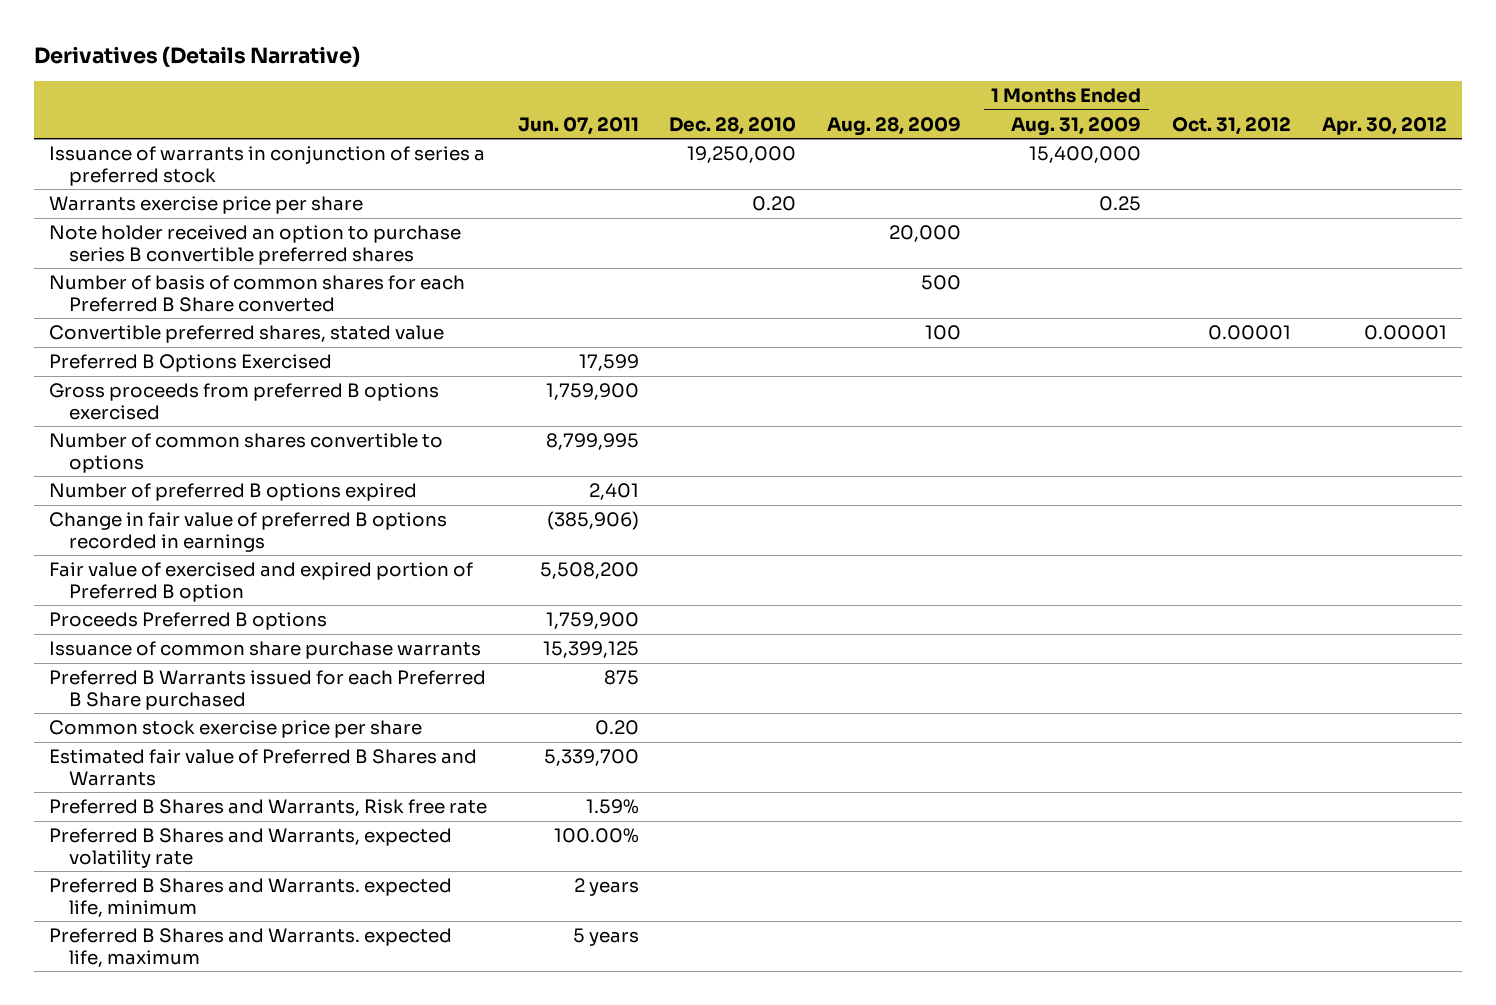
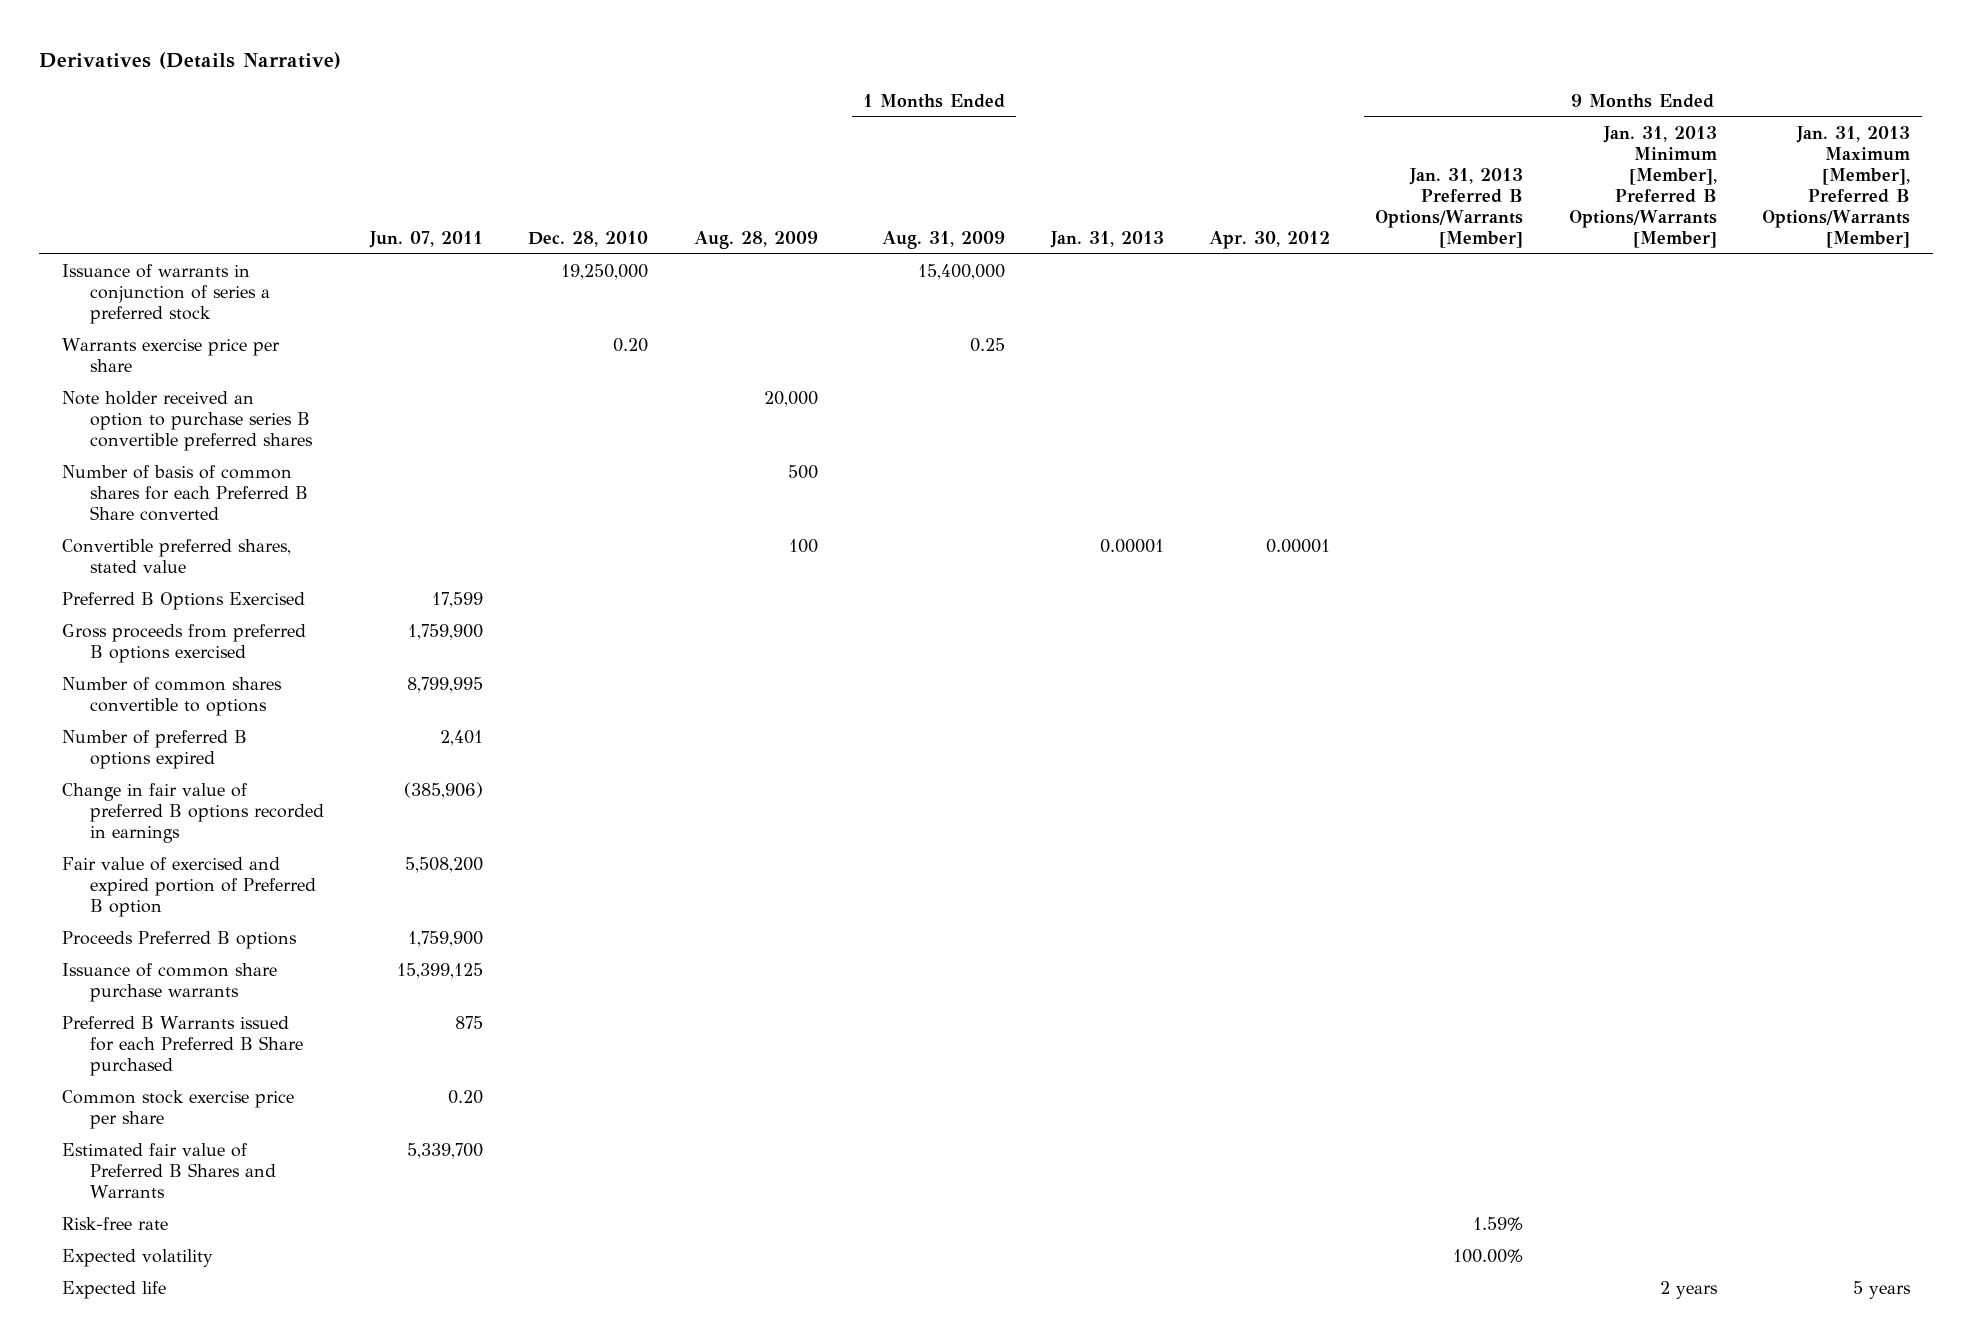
- | Jun. 07, 2011 | Dec. 28, 2010 | Aug. 28, 2009 | 1 Months Ended Aug. 31, 2009 | Oct. 31, 2012 | Apr. 30, 2012
+ | Jun. 07, 2011 | Dec. 28, 2010 | Aug. 28, 2009 | 1 Months Ended Aug. 31, 2009 | Jan. 31, 2013 | Apr. 30, 2012 | 9 Months Ended Jan. 31, 2013 Preferred B Options/Warrants [Member] | 9 Months Ended Jan. 31, 2013 Minimum [Member], Preferred B Options/Warrants [Member] | 9 Months Ended Jan. 31, 2013 Maximum [Member], Preferred B Options/Warrants [Member]
- Preferred B Shares and Warrants, Risk free rate | 1.59% | | | | |
- Preferred B Shares and Warrants, expected volatility rate | 100.00% | | | | |
- Preferred B Shares and Warrants. expected life, minimum | 2 years | | | | |
- Preferred B Shares and Warrants. expected life, maximum | 5 years | | | | |
+ Risk-free rate | | | | | | | 1.59% | |
+ Expected volatility | | | | | | | 100.00% | |
+ Expected life | | | | | | | | 2 years | 5 years

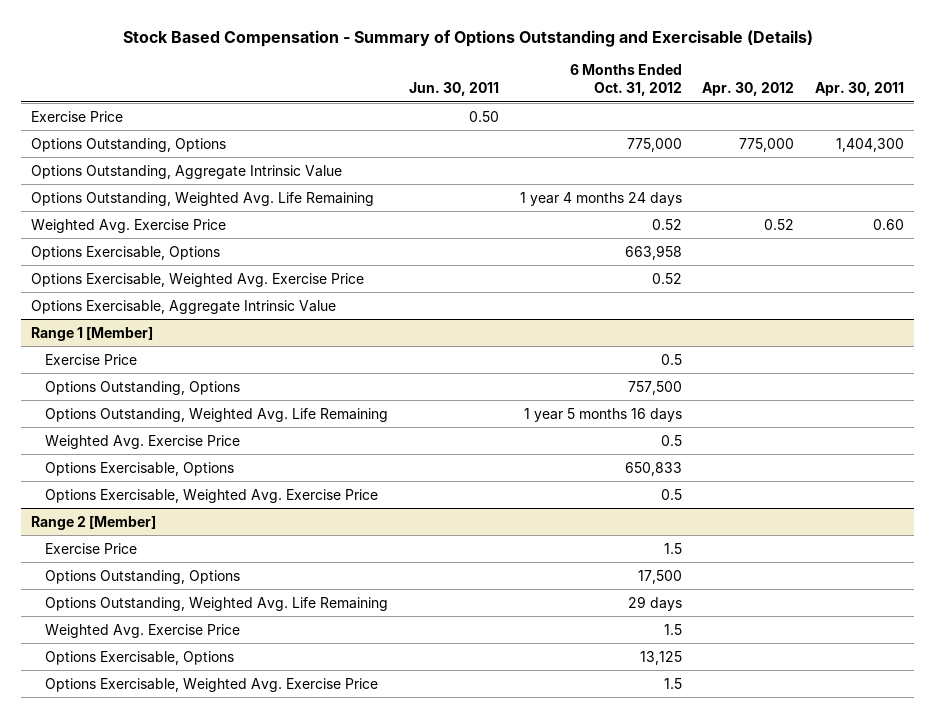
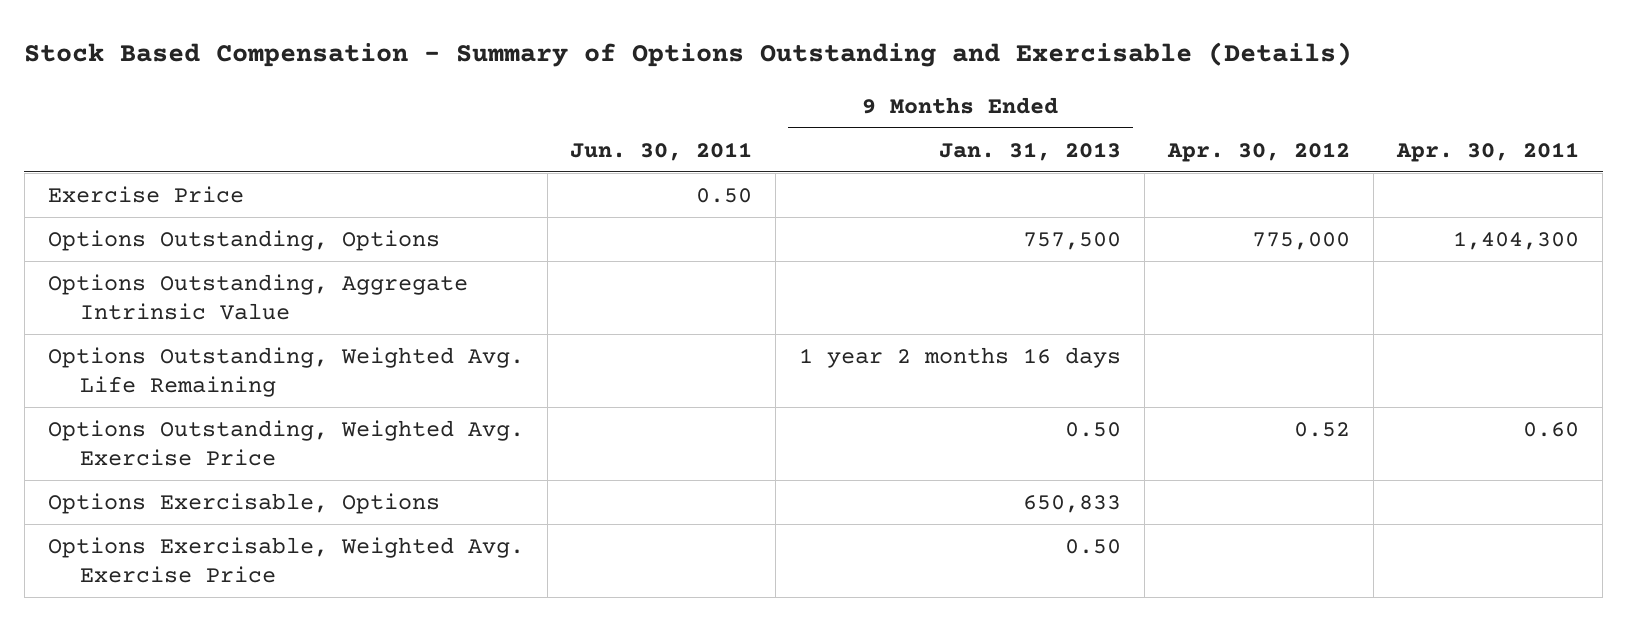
- | Jun. 30, 2011 | 6 Months Ended Oct. 31, 2012 | Apr. 30, 2012 | Apr. 30, 2011
+ | Jun. 30, 2011 | 9 Months Ended Jan. 31, 2013 | Apr. 30, 2012 | Apr. 30, 2011
- Weighted Avg. Exercise Price | | 0.52 | 0.52 | 0.60
+ Options Outstanding, Weighted Avg. Exercise Price | | 0.50 | 0.52 | 0.60
- Options Exercisable, Aggregate Intrinsic Value
- Range 1 [Member]
- Exercise Price | | 0.5 | |
- Options Outstanding, Options | | 757,500 | |
- Options Outstanding, Weighted Avg. Life Remaining | | 1 year 5 months 16 days | |
- Weighted Avg. Exercise Price | | 0.5 | |
- Options Exercisable, Options | | 650,833 | |
- Options Exercisable, Weighted Avg. Exercise Price | | 0.5 | |
- Range 2 [Member]
- Exercise Price | | 1.5 | |
- Options Outstanding, Options | | 17,500 | |
- Options Outstanding, Weighted Avg. Life Remaining | | 29 days | |
- Weighted Avg. Exercise Price | | 1.5 | |
- Options Exercisable, Options | | 13,125 | |
- Options Exercisable, Weighted Avg. Exercise Price | | 1.5 | |

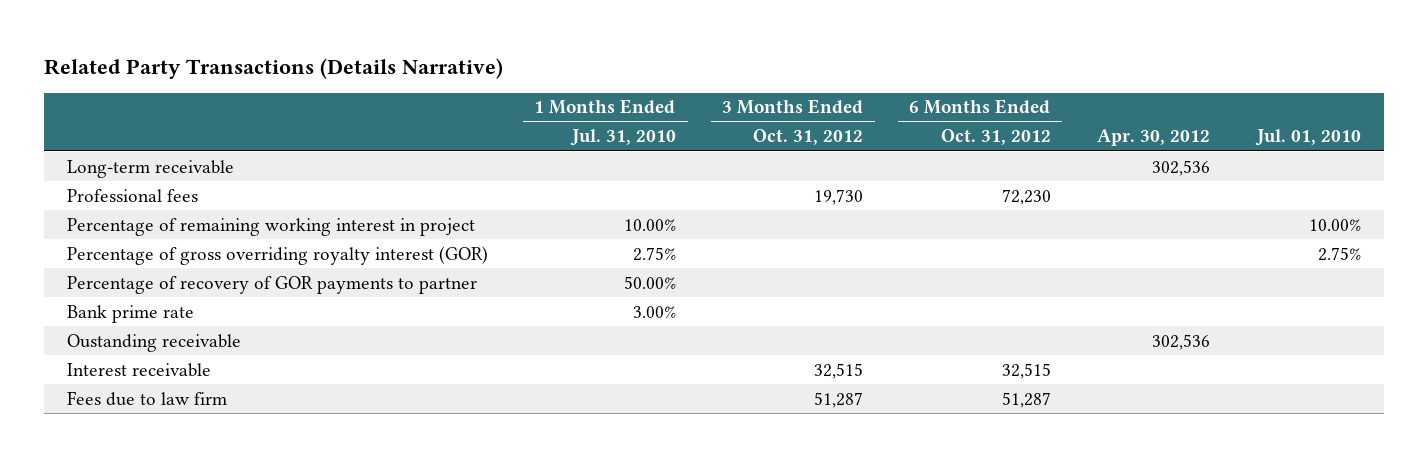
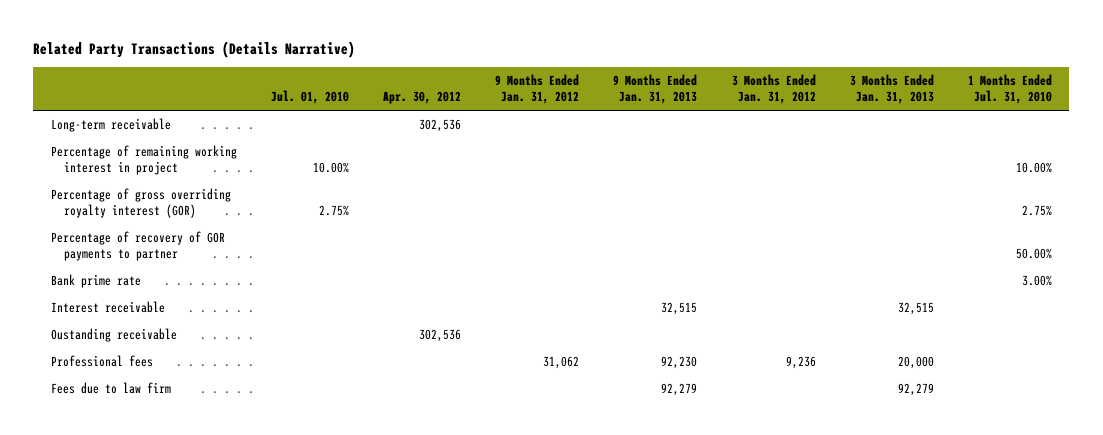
- | 1 Months Ended Jul. 31, 2010 | 3 Months Ended Oct. 31, 2012 | 6 Months Ended Oct. 31, 2012 | Apr. 30, 2012 | Jul. 01, 2010
+ | Jul. 01, 2010 | Apr. 30, 2012 | 9 Months Ended Jan. 31, 2012 | 9 Months Ended Jan. 31, 2013 | 3 Months Ended Jan. 31, 2012 | 3 Months Ended Jan. 31, 2013 | 1 Months Ended Jul. 31, 2010
moved down: Oustanding receivable | | 302,536 | | | | |
moved down: Professional fees | | | 31,062 | 92,230 | 9,236 | 20,000 |

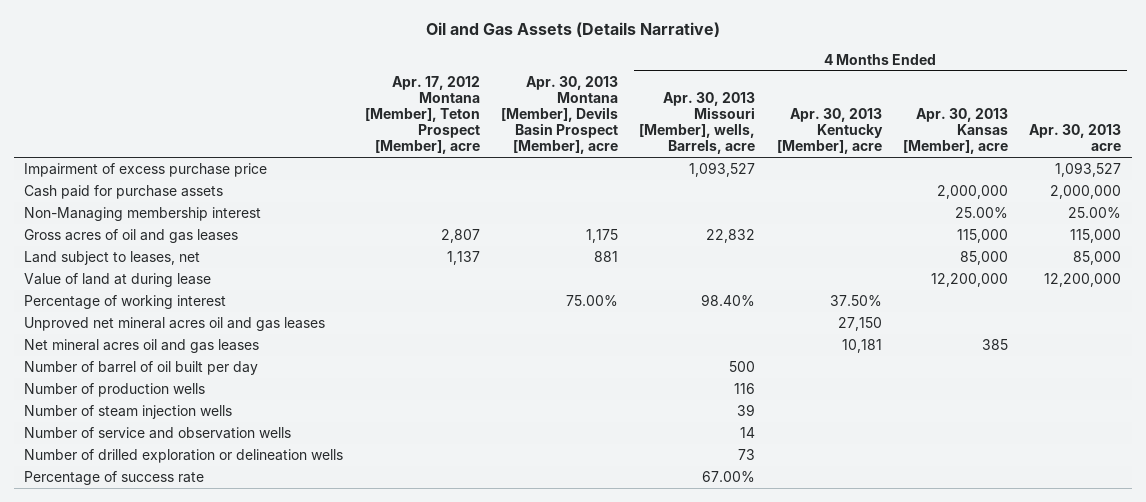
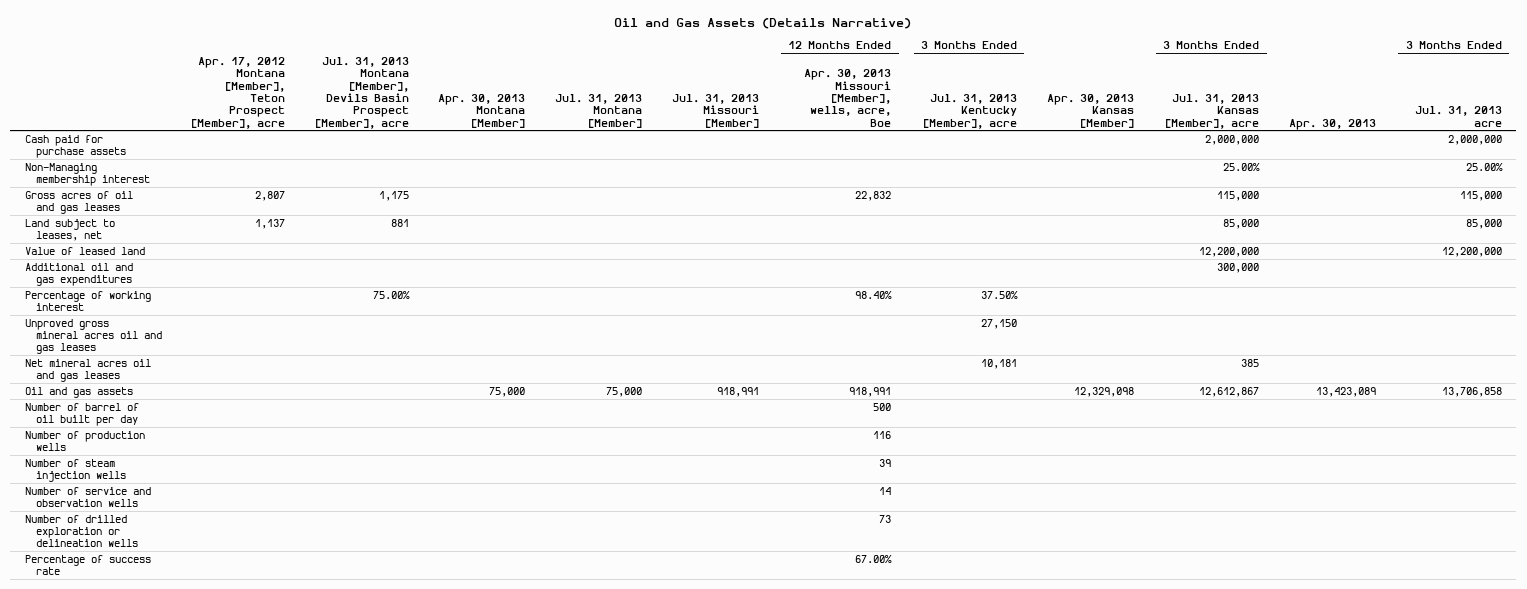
- | Apr. 17, 2012 Montana [Member], Teton Prospect [Member], acre | Apr. 30, 2013 Montana [Member], Devils Basin Prospect [Member], acre | 4 Months Ended Apr. 30, 2013 Missouri [Member], wells, Barrels, acre | 4 Months Ended Apr. 30, 2013 Kentucky [Member], acre | 4 Months Ended Apr. 30, 2013 Kansas [Member], acre | 4 Months Ended Apr. 30, 2013 acre
+ | Apr. 17, 2012 Montana [Member], Teton Prospect [Member], acre | Jul. 31, 2013 Montana [Member], Devils Basin Prospect [Member], acre | Apr. 30, 2013 Montana [Member] | Jul. 31, 2013 Montana [Member] | Jul. 31, 2013 Missouri [Member] | 12 Months Ended Apr. 30, 2013 Missouri [Member], wells, acre, Boe | 3 Months Ended Jul. 31, 2013 Kentucky [Member], acre | Apr. 30, 2013 Kansas [Member] | 3 Months Ended Jul. 31, 2013 Kansas [Member], acre | Apr. 30, 2013 | 3 Months Ended Jul. 31, 2013 acre
- Impairment of excess purchase price | | | 1,093,527 | | | 1,093,527
- Value of land at during lease | | | | | 12,200,000 | 12,200,000
+ Value of leased land | | | | | | | | | 12,200,000 | | 12,200,000
+ Additional oil and gas expenditures | | | | | | | | | 300,000 | |
- Unproved net mineral acres oil and gas leases | | | | 27,150 | |
+ Unproved gross mineral acres oil and gas leases | | | | | | | 27,150 | | | |
+ Oil and gas assets | | | 75,000 | 75,000 | 918,991 | 918,991 | | 12,329,098 | 12,612,867 | 13,423,089 | 13,706,858

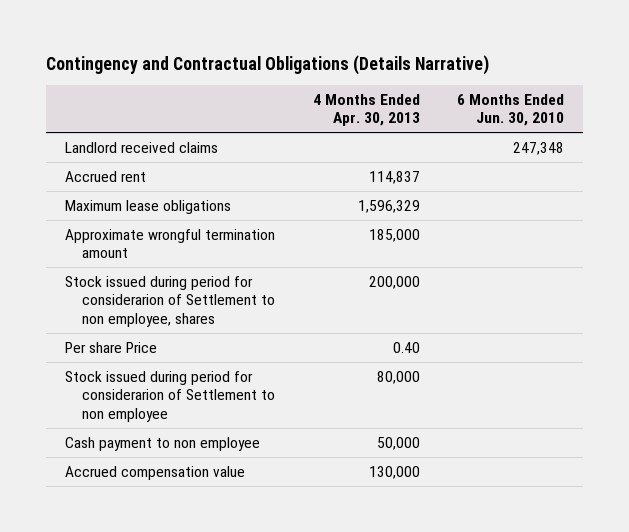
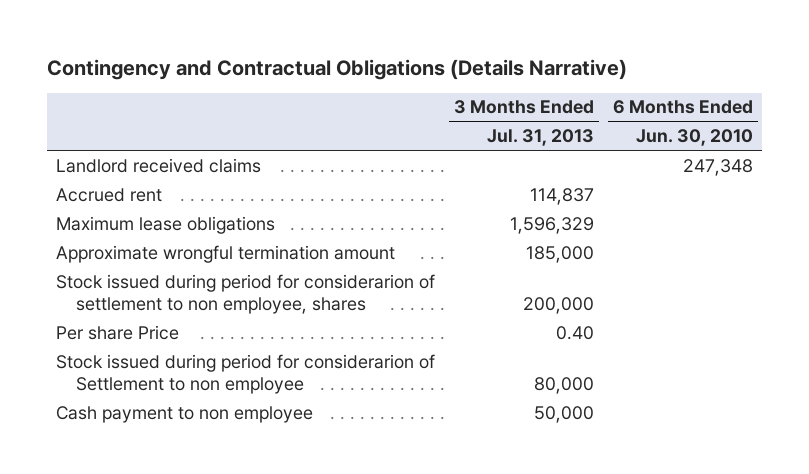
- | 4 Months Ended Apr. 30, 2013 | 6 Months Ended Jun. 30, 2010
+ | 3 Months Ended Jul. 31, 2013 | 6 Months Ended Jun. 30, 2010
- Stock issued during period for considerarion of Settlement to non employee, shares | 200,000 |
+ Stock issued during period for considerarion of settlement to non employee, shares | 200,000 |
- Accrued compensation value | 130,000 |

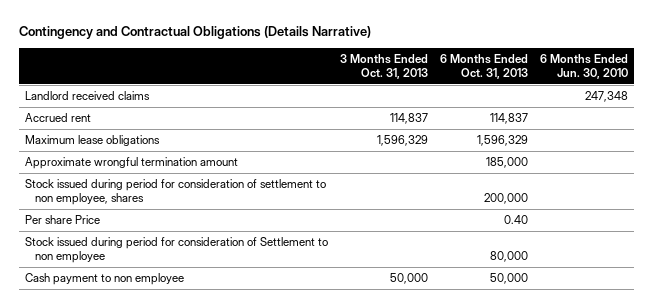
- | 3 Months Ended Jul. 31, 2013 | 6 Months Ended Jun. 30, 2010
+ | 3 Months Ended Oct. 31, 2013 | 6 Months Ended Oct. 31, 2013 | 6 Months Ended Jun. 30, 2010
- Stock issued during period for considerarion of settlement to non employee, shares | 200,000 |
+ Stock issued during period for consideration of settlement to non employee, shares | | 200,000 |
- Stock issued during period for considerarion of Settlement to non employee | 80,000 |
+ Stock issued during period for consideration of Settlement to non employee | | 80,000 |

